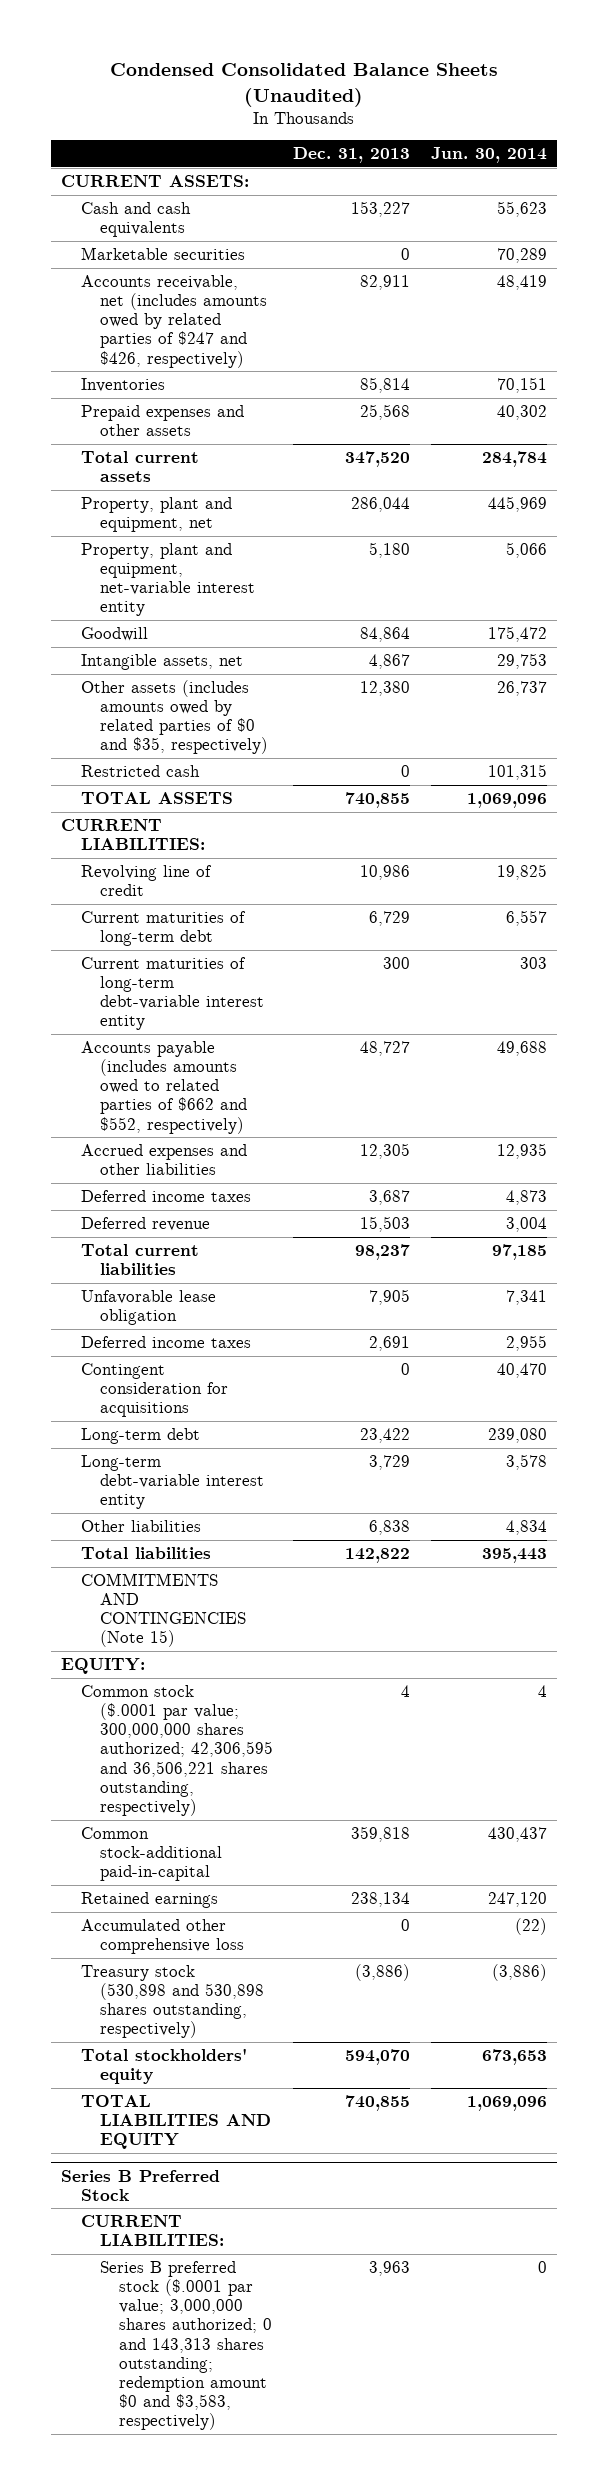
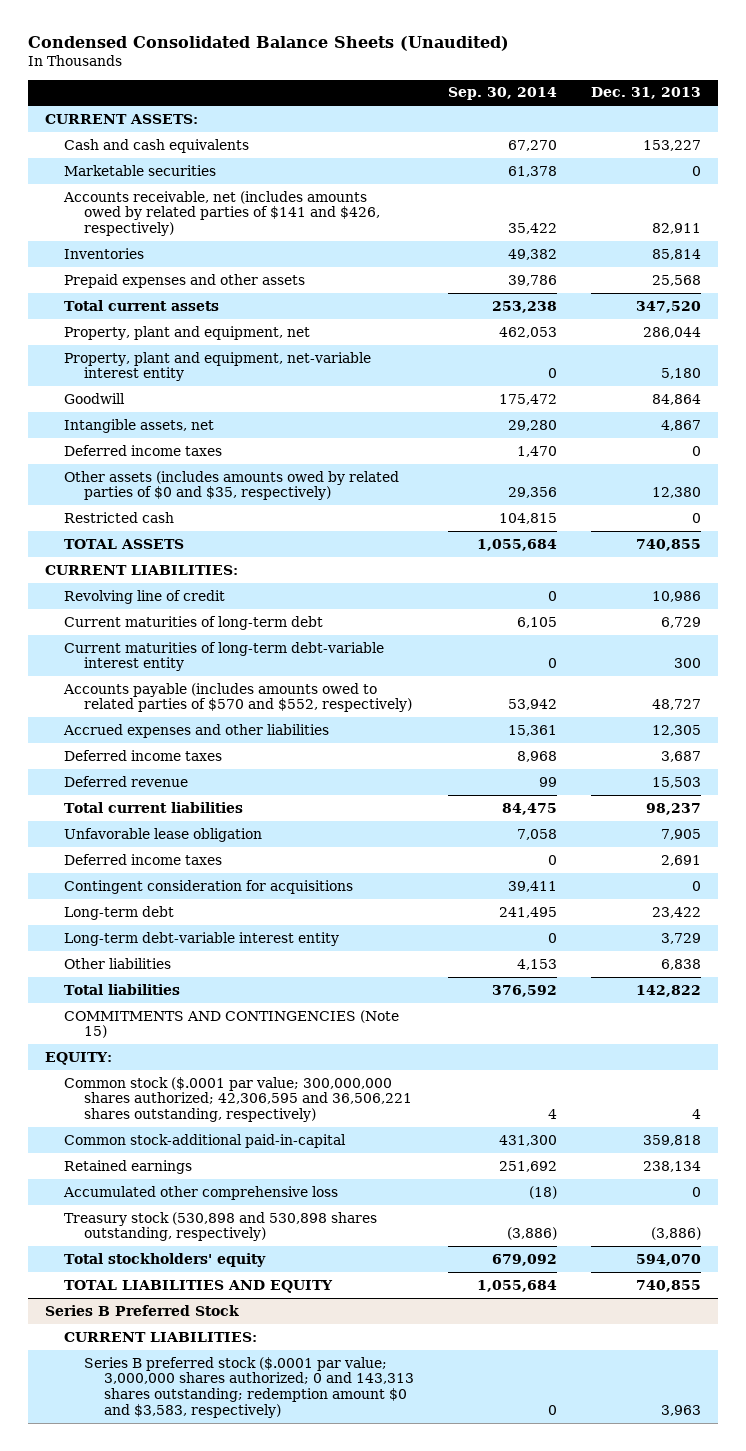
- | Dec. 31, 2013 | Jun. 30, 2014
+ | Sep. 30, 2014 | Dec. 31, 2013
- Accounts receivable, net (includes amounts owed by related parties of $247 and $426, respectively) | 82,911 | 48,419
+ Accounts receivable, net (includes amounts owed by related parties of $141 and $426, respectively) | 35,422 | 82,911
+ Deferred income taxes | 1,470 | 0
- Accounts payable (includes amounts owed to related parties of $662 and $552, respectively) | 48,727 | 49,688
+ Accounts payable (includes amounts owed to related parties of $570 and $552, respectively) | 53,942 | 48,727

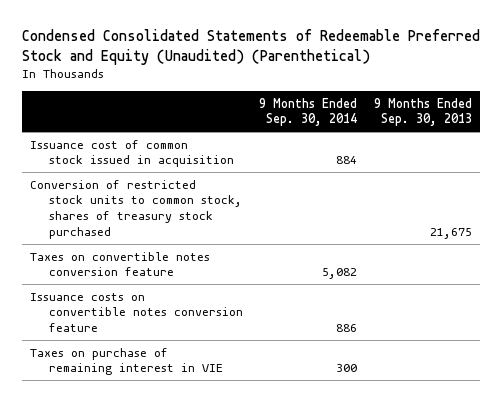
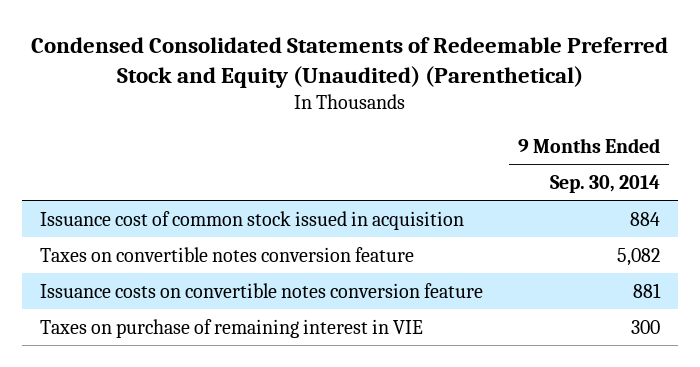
- | 9 Months Ended Sep. 30, 2014 | 9 Months Ended Sep. 30, 2013
+ | 9 Months Ended Sep. 30, 2014
- Conversion of restricted stock units to common stock, shares of treasury stock purchased | | 21,675
- Issuance costs on convertible notes conversion feature | 886 |
+ Issuance costs on convertible notes conversion feature | 881

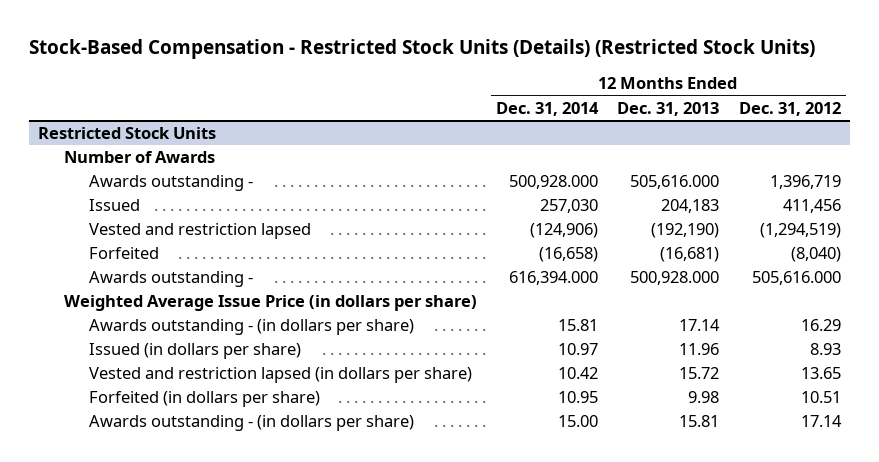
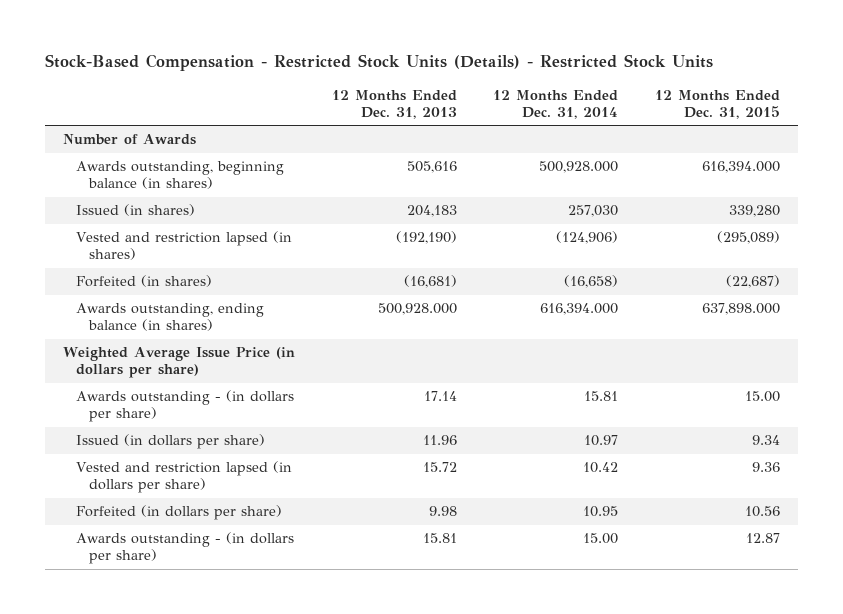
- Stock-Based Compensation - Restricted Stock Units (Details) (Restricted Stock Units)
+ Stock-Based Compensation - Restricted Stock Units (Details) - Restricted Stock Units
- | 12 Months Ended Dec. 31, 2014 | 12 Months Ended Dec. 31, 2013 | 12 Months Ended Dec. 31, 2012
+ | 12 Months Ended Dec. 31, 2013 | 12 Months Ended Dec. 31, 2014 | 12 Months Ended Dec. 31, 2015
- Restricted Stock Units
- Awards outstanding - | 500,928.000 | 505,616.000 | 1,396,719
- Issued | 257,030 | 204,183 | 411,456
- Vested and restriction lapsed | (124,906) | (192,190) | (1,294,519)
- Forfeited | (16,658) | (16,681) | (8,040)
- Awards outstanding - | 616,394.000 | 500,928.000 | 505,616.000
+ Awards outstanding, beginning balance (in shares) | 505,616 | 500,928.000 | 616,394.000
+ Issued (in shares) | 204,183 | 257,030 | 339,280
+ Vested and restriction lapsed (in shares) | (192,190) | (124,906) | (295,089)
+ Forfeited (in shares) | (16,681) | (16,658) | (22,687)
+ Awards outstanding, ending balance (in shares) | 500,928.000 | 616,394.000 | 637,898.000

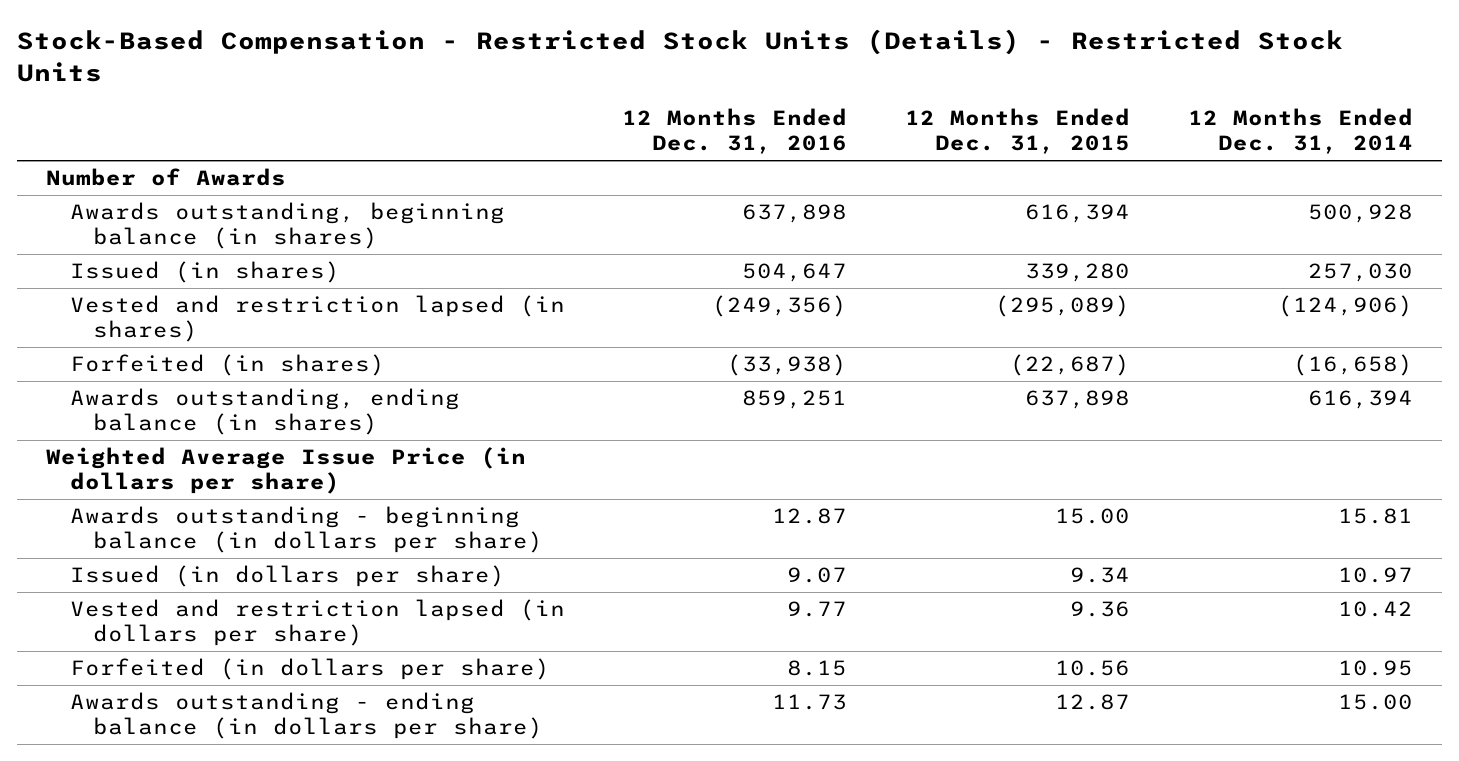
- | 12 Months Ended Dec. 31, 2013 | 12 Months Ended Dec. 31, 2014 | 12 Months Ended Dec. 31, 2015
+ | 12 Months Ended Dec. 31, 2016 | 12 Months Ended Dec. 31, 2015 | 12 Months Ended Dec. 31, 2014
- Awards outstanding, beginning balance (in shares) | 505,616 | 500,928.000 | 616,394.000
+ Awards outstanding, beginning balance (in shares) | 637,898 | 616,394 | 500,928
- Awards outstanding, ending balance (in shares) | 500,928.000 | 616,394.000 | 637,898.000
+ Awards outstanding, ending balance (in shares) | 859,251 | 637,898 | 616,394
- Awards outstanding - (in dollars per share) | 17.14 | 15.81 | 15.00
+ Awards outstanding - beginning balance (in dollars per share) | 12.87 | 15.00 | 15.81
- Awards outstanding - (in dollars per share) | 15.81 | 15.00 | 12.87
+ Awards outstanding - ending balance (in dollars per share) | 11.73 | 12.87 | 15.00

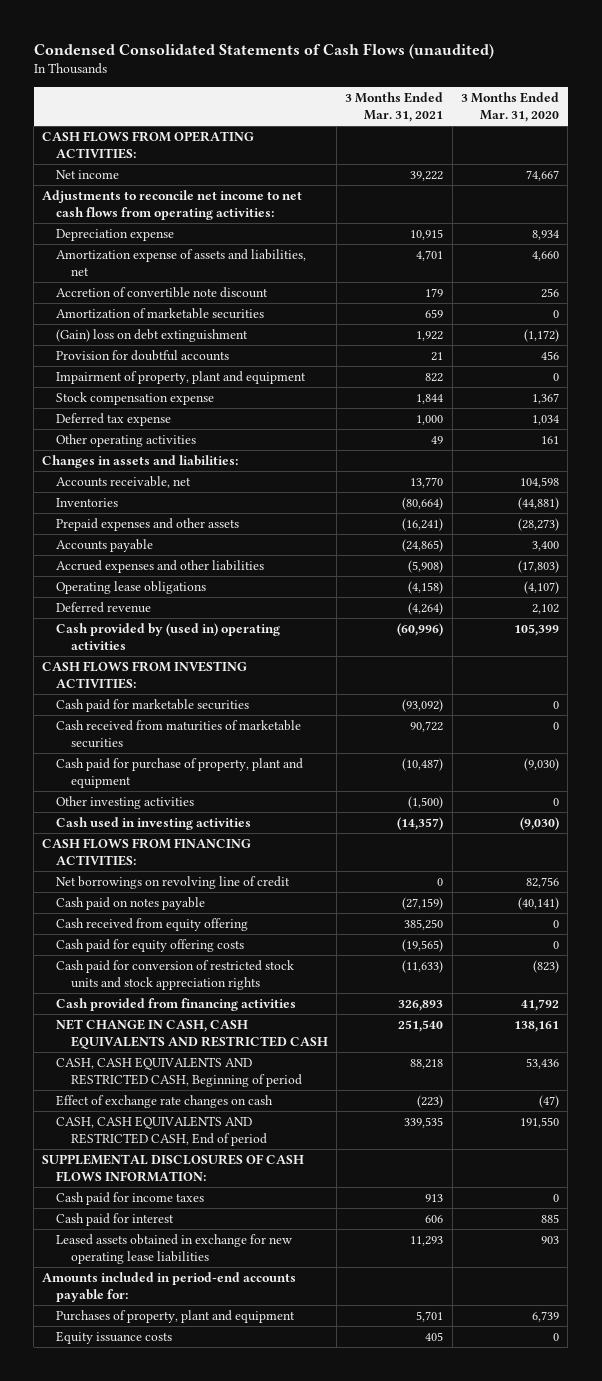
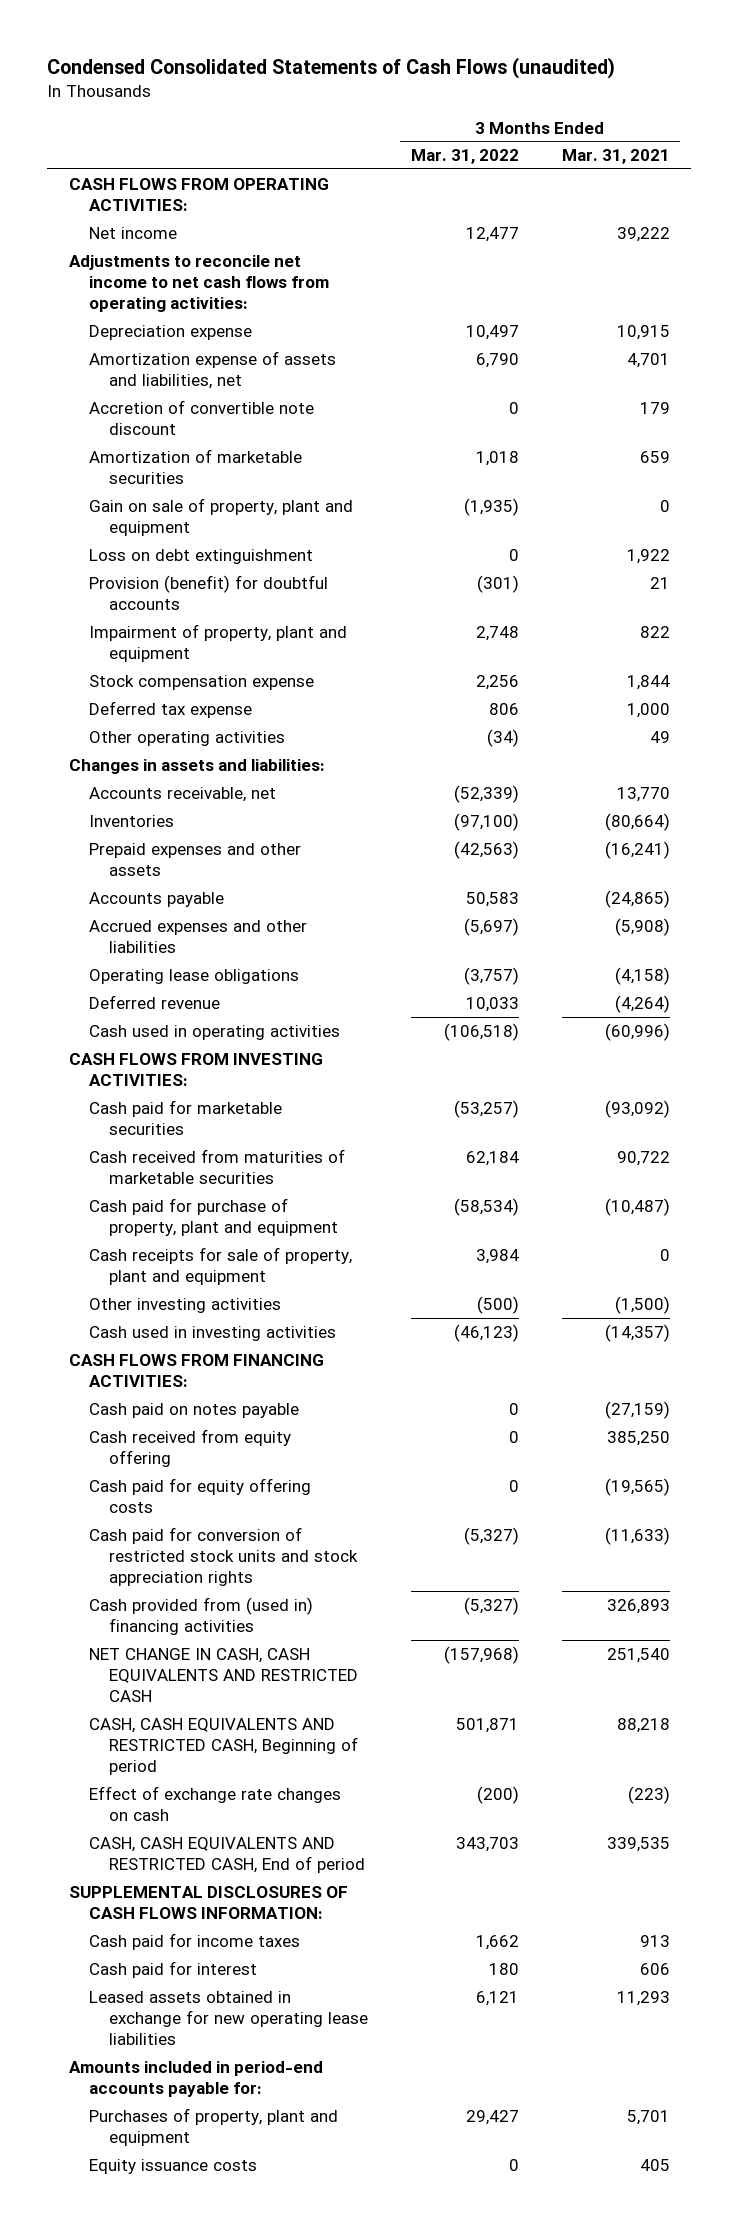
- | 3 Months Ended Mar. 31, 2021 | 3 Months Ended Mar. 31, 2020
+ | 3 Months Ended Mar. 31, 2022 | 3 Months Ended Mar. 31, 2021
- (Gain) loss on debt extinguishment | 1,922 | (1,172)
- Provision for doubtful accounts | 21 | 456
+ Gain on sale of property, plant and equipment | (1,935) | 0
+ Loss on debt extinguishment | 0 | 1,922
+ Provision (benefit) for doubtful accounts | (301) | 21
- Cash provided by (used in) operating activities | (60,996) | 105,399
+ Cash used in operating activities | (106,518) | (60,996)
+ Cash receipts for sale of property, plant and equipment | 3,984 | 0
- Net borrowings on revolving line of credit | 0 | 82,756
- Cash provided from financing activities | 326,893 | 41,792
+ Cash provided from (used in) financing activities | (5,327) | 326,893

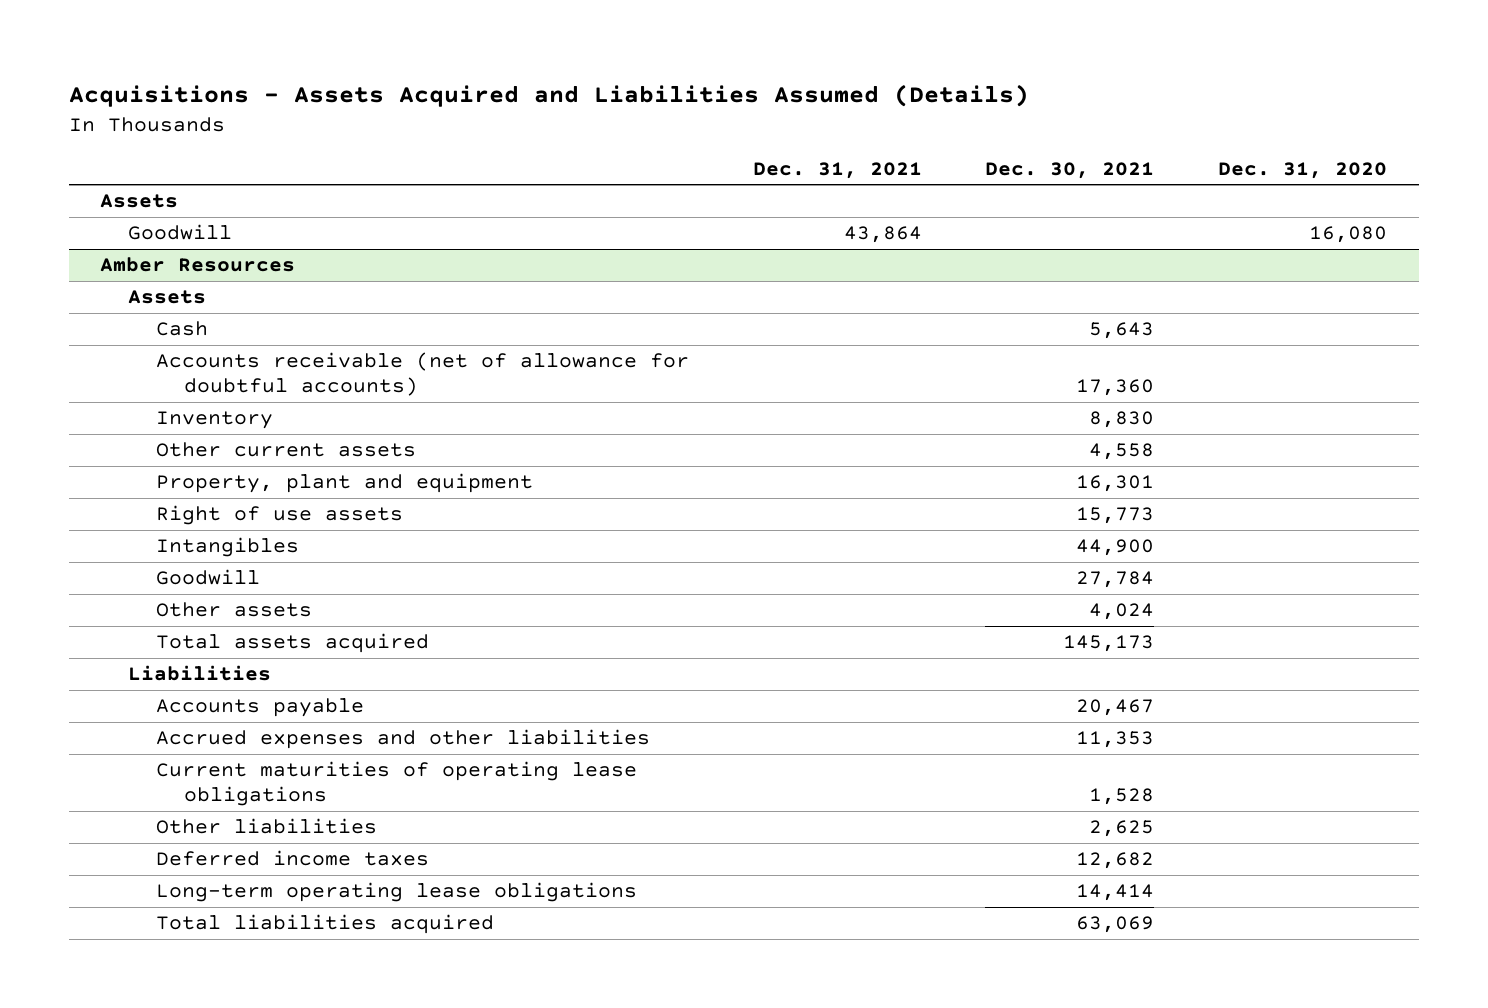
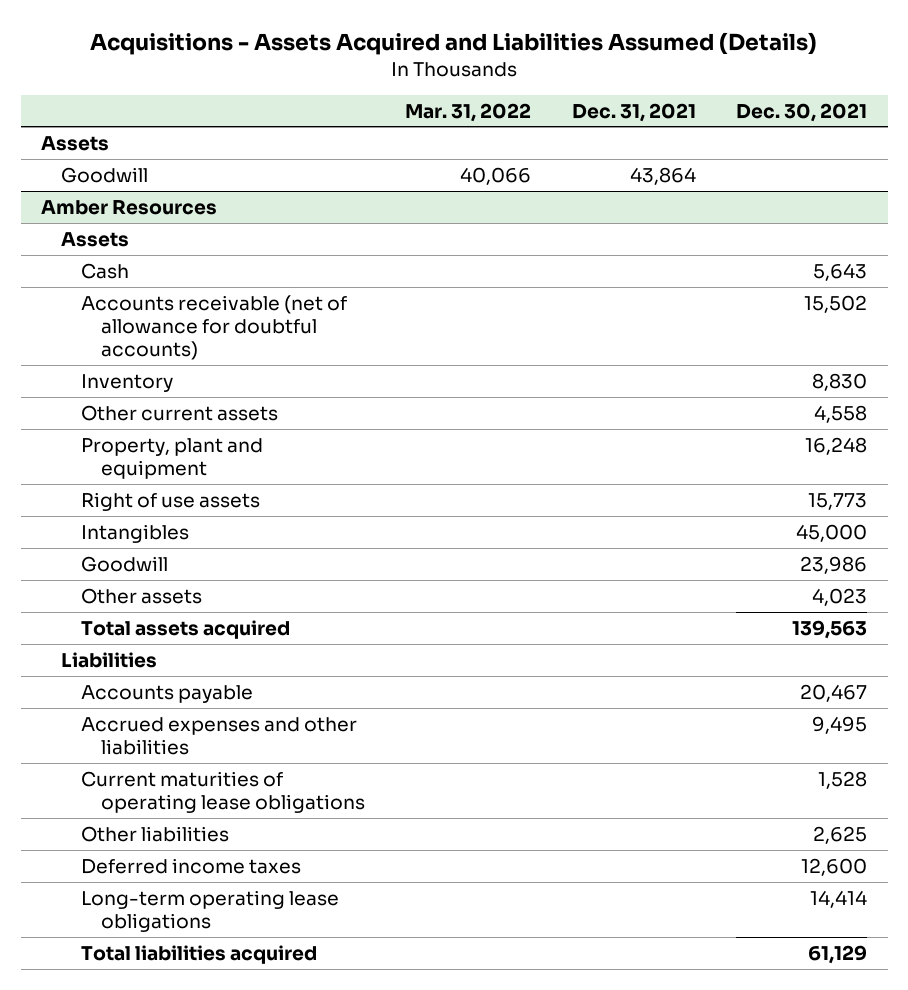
- | Dec. 31, 2021 | Dec. 30, 2021 | Dec. 31, 2020
+ | Mar. 31, 2022 | Dec. 31, 2021 | Dec. 30, 2021
@ Amber Resources
- Accounts receivable (net of allowance for doubtful accounts) | | 17,360 |
+ Accounts receivable (net of allowance for doubtful accounts) | | | 15,502
- Property, plant and equipment | | 16,301 |
+ Property, plant and equipment | | | 16,248
- Intangibles | | 44,900 |
- Goodwill | | 27,784 |
- Other assets | | 4,024 |
- Total assets acquired | | 145,173 |
+ Intangibles | | | 45,000
+ Goodwill | | | 23,986
+ Other assets | | | 4,023
+ Total assets acquired | | | 139,563
- Accrued expenses and other liabilities | | 11,353 |
+ Accrued expenses and other liabilities | | | 9,495
- Deferred income taxes | | 12,682 |
+ Deferred income taxes | | | 12,600
- Total liabilities acquired | | 63,069 |
+ Total liabilities acquired | | | 61,129

